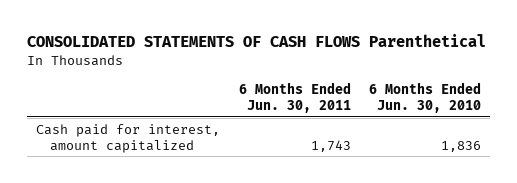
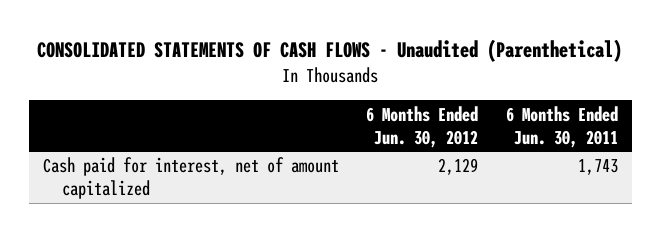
- CONSOLIDATED STATEMENTS OF CASH FLOWS Parenthetical
+ CONSOLIDATED STATEMENTS OF CASH FLOWS - Unaudited (Parenthetical)
- | 6 Months Ended Jun. 30, 2011 | 6 Months Ended Jun. 30, 2010
+ | 6 Months Ended Jun. 30, 2012 | 6 Months Ended Jun. 30, 2011
- Cash paid for interest, amount capitalized | 1,743 | 1,836
+ Cash paid for interest, net of amount capitalized | 2,129 | 1,743

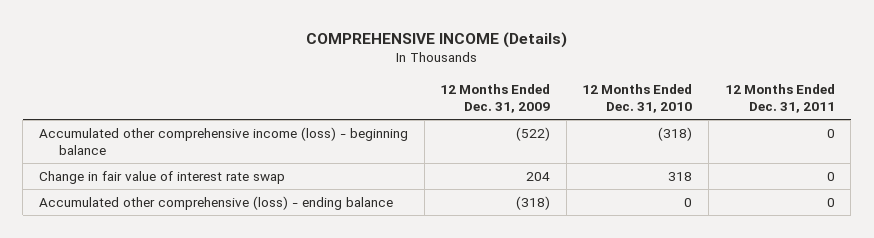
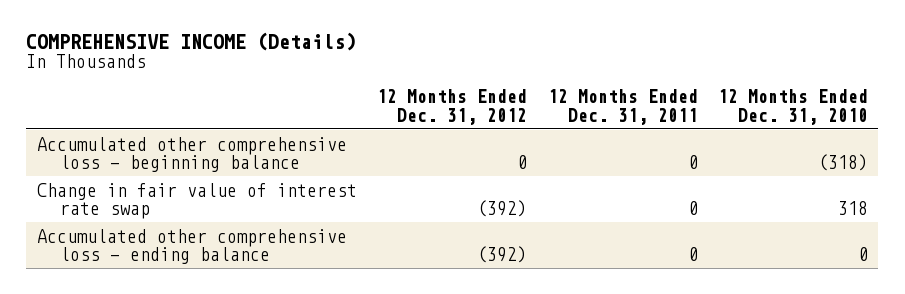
- | 12 Months Ended Dec. 31, 2009 | 12 Months Ended Dec. 31, 2010 | 12 Months Ended Dec. 31, 2011
+ | 12 Months Ended Dec. 31, 2012 | 12 Months Ended Dec. 31, 2011 | 12 Months Ended Dec. 31, 2010
- Accumulated other comprehensive income (loss) - beginning balance | (522) | (318) | 0
+ Accumulated other comprehensive loss - beginning balance | 0 | 0 | (318)
- Accumulated other comprehensive (loss) - ending balance | (318) | 0 | 0
+ Accumulated other comprehensive loss - ending balance | (392) | 0 | 0

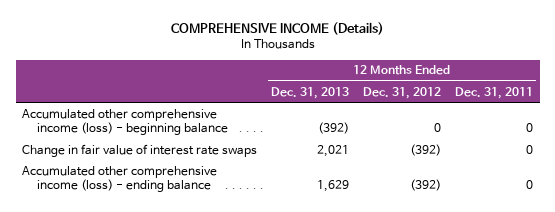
- | 12 Months Ended Dec. 31, 2012 | 12 Months Ended Dec. 31, 2011 | 12 Months Ended Dec. 31, 2010
+ | 12 Months Ended Dec. 31, 2013 | 12 Months Ended Dec. 31, 2012 | 12 Months Ended Dec. 31, 2011
- Accumulated other comprehensive loss - beginning balance | 0 | 0 | (318)
- Change in fair value of interest rate swap | (392) | 0 | 318
- Accumulated other comprehensive loss - ending balance | (392) | 0 | 0
+ Accumulated other comprehensive income (loss) - beginning balance | (392) | 0 | 0
+ Change in fair value of interest rate swaps | 2,021 | (392) | 0
+ Accumulated other comprehensive income (loss) - ending balance | 1,629 | (392) | 0

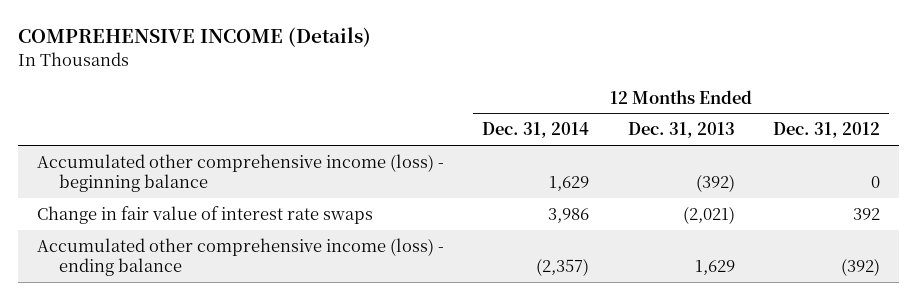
- | 12 Months Ended Dec. 31, 2013 | 12 Months Ended Dec. 31, 2012 | 12 Months Ended Dec. 31, 2011
+ | 12 Months Ended Dec. 31, 2014 | 12 Months Ended Dec. 31, 2013 | 12 Months Ended Dec. 31, 2012
- Change in fair value of interest rate swaps | 2,021 | (392) | 0
+ Change in fair value of interest rate swaps | 3,986 | (2,021) | 392

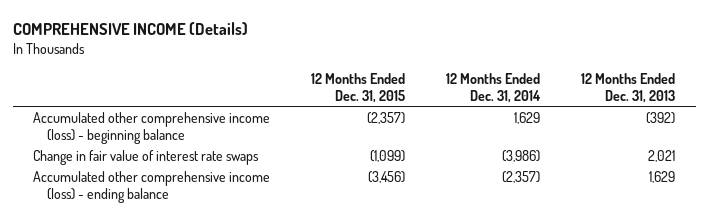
- | 12 Months Ended Dec. 31, 2014 | 12 Months Ended Dec. 31, 2013 | 12 Months Ended Dec. 31, 2012
+ | 12 Months Ended Dec. 31, 2015 | 12 Months Ended Dec. 31, 2014 | 12 Months Ended Dec. 31, 2013
- Change in fair value of interest rate swaps | 3,986 | (2,021) | 392
+ Change in fair value of interest rate swaps | (1,099) | (3,986) | 2,021

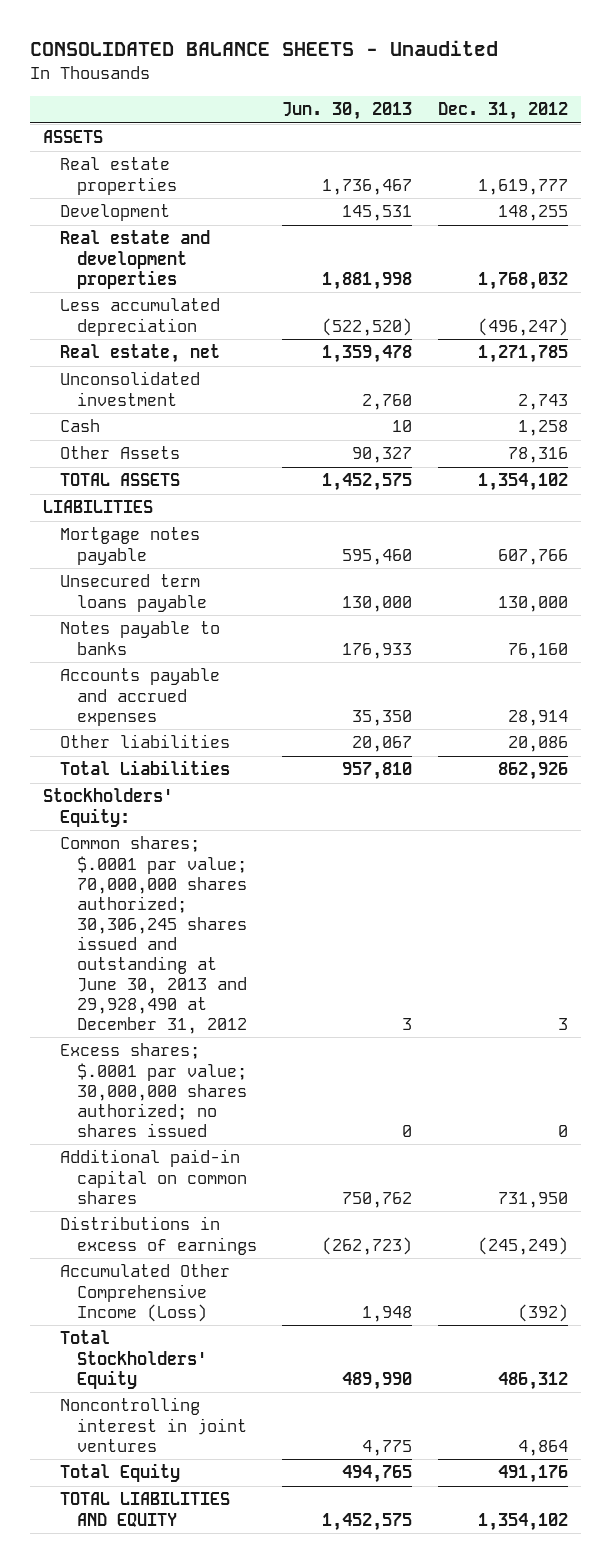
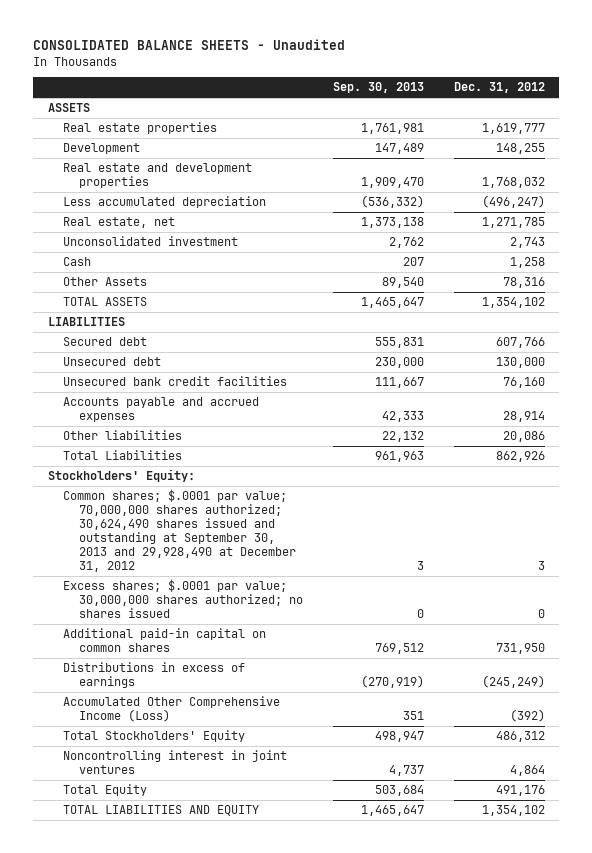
- | Jun. 30, 2013 | Dec. 31, 2012
+ | Sep. 30, 2013 | Dec. 31, 2012
- Mortgage notes payable | 595,460 | 607,766
- Unsecured term loans payable | 130,000 | 130,000
- Notes payable to banks | 176,933 | 76,160
+ Secured debt | 555,831 | 607,766
+ Unsecured debt | 230,000 | 130,000
+ Unsecured bank credit facilities | 111,667 | 76,160
- Common shares; $.0001 par value; 70,000,000 shares authorized; 30,306,245 shares issued and outstanding at June 30, 2013 and 29,928,490 at December 31, 2012 | 3 | 3
+ Common shares; $.0001 par value; 70,000,000 shares authorized; 30,624,490 shares issued and outstanding at September 30, 2013 and 29,928,490 at December 31, 2012 | 3 | 3

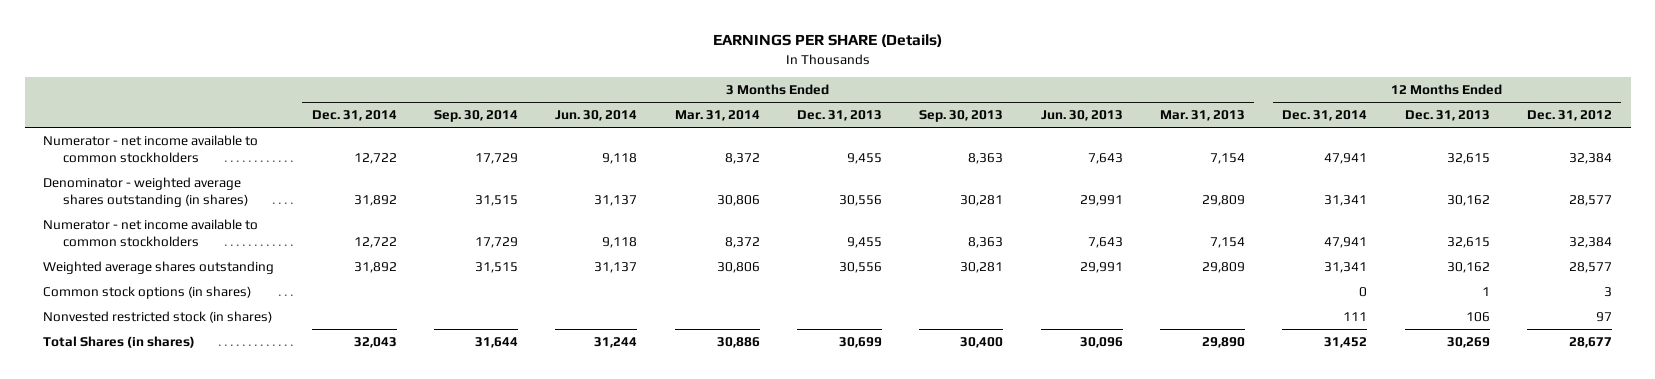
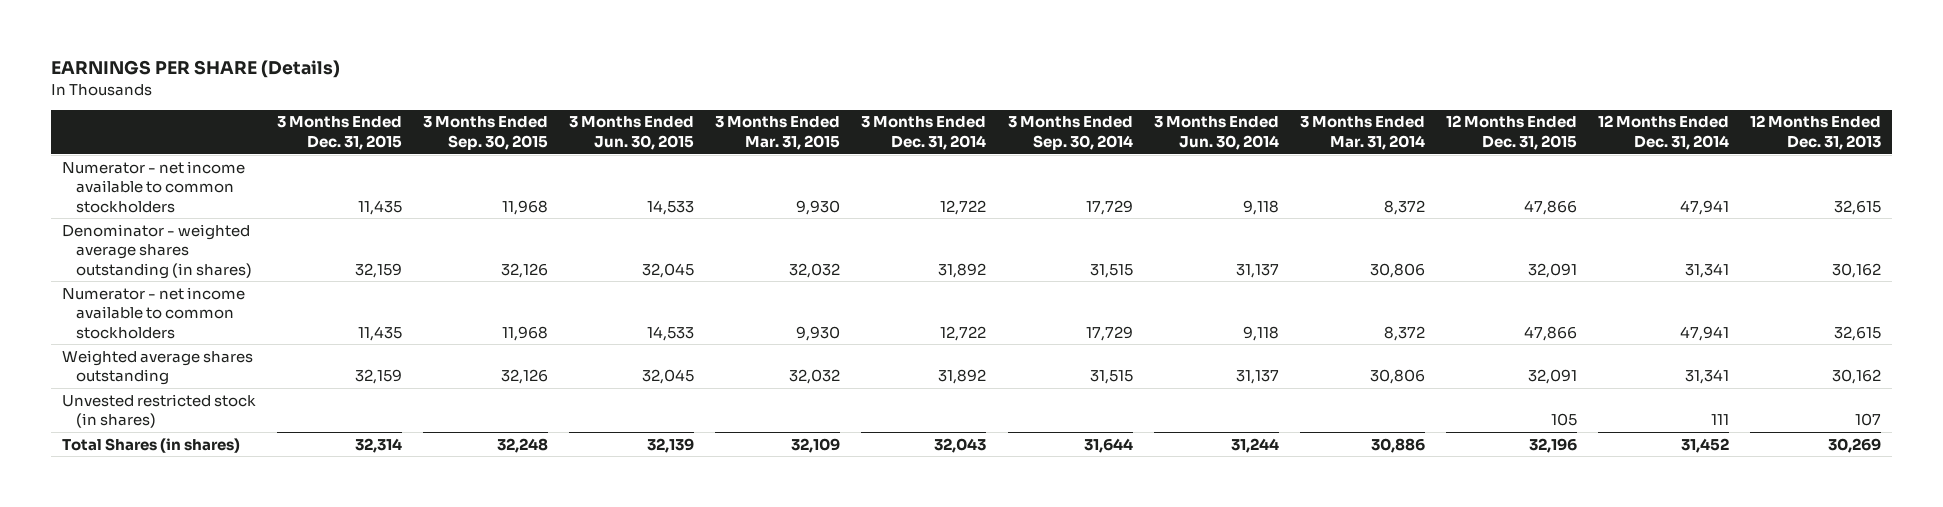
- | 3 Months Ended Dec. 31, 2014 | 3 Months Ended Sep. 30, 2014 | 3 Months Ended Jun. 30, 2014 | 3 Months Ended Mar. 31, 2014 | 3 Months Ended Dec. 31, 2013 | 3 Months Ended Sep. 30, 2013 | 3 Months Ended Jun. 30, 2013 | 3 Months Ended Mar. 31, 2013 | 12 Months Ended Dec. 31, 2014 | 12 Months Ended Dec. 31, 2013 | 12 Months Ended Dec. 31, 2012
+ | 3 Months Ended Dec. 31, 2015 | 3 Months Ended Sep. 30, 2015 | 3 Months Ended Jun. 30, 2015 | 3 Months Ended Mar. 31, 2015 | 3 Months Ended Dec. 31, 2014 | 3 Months Ended Sep. 30, 2014 | 3 Months Ended Jun. 30, 2014 | 3 Months Ended Mar. 31, 2014 | 12 Months Ended Dec. 31, 2015 | 12 Months Ended Dec. 31, 2014 | 12 Months Ended Dec. 31, 2013
- Common stock options (in shares) | | | | | | | | | 0 | 1 | 3
- Nonvested restricted stock (in shares) | | | | | | | | | 111 | 106 | 97
+ Unvested restricted stock (in shares) | | | | | | | | | 105 | 111 | 107

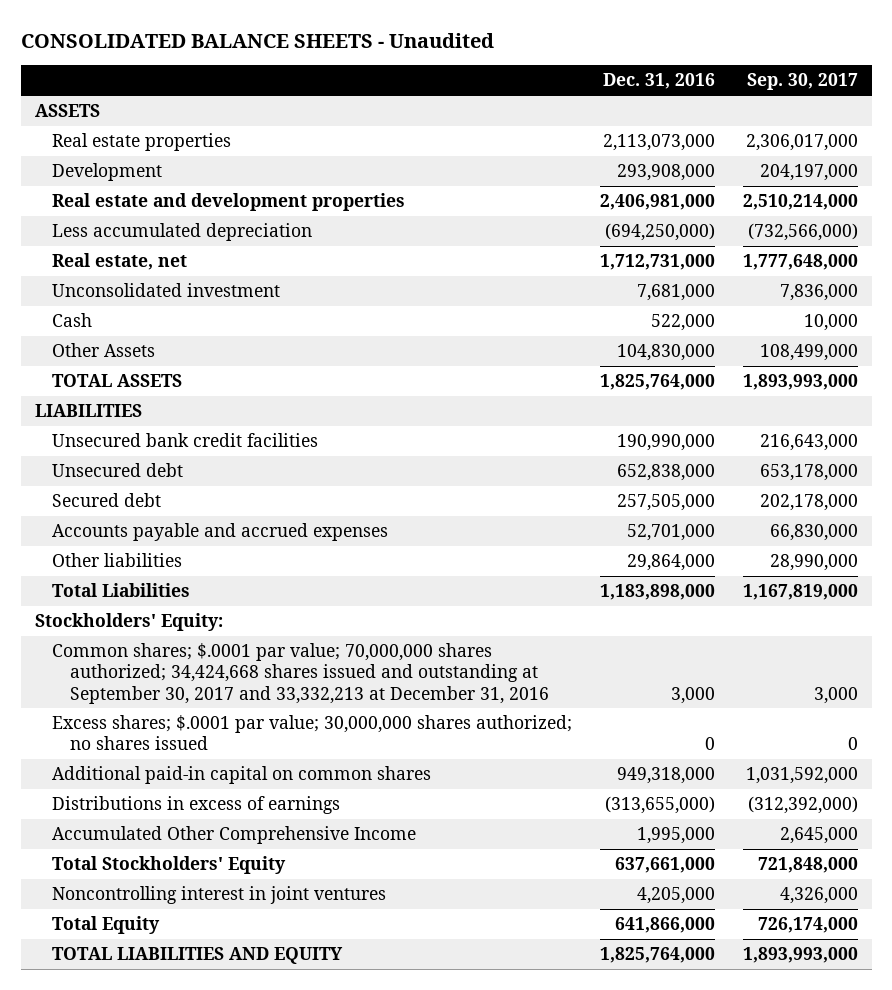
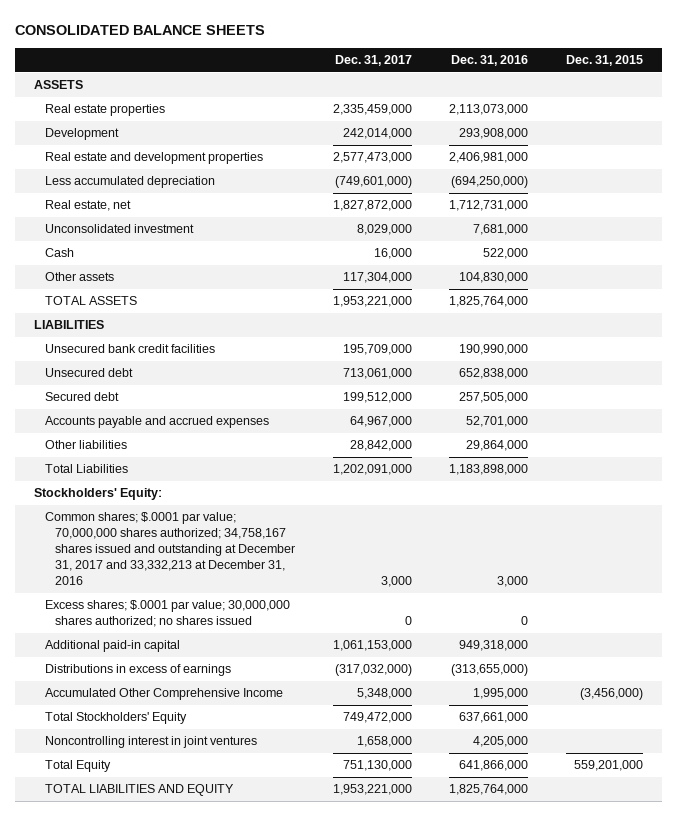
- CONSOLIDATED BALANCE SHEETS - Unaudited
+ CONSOLIDATED BALANCE SHEETS
- | Dec. 31, 2016 | Sep. 30, 2017
+ | Dec. 31, 2017 | Dec. 31, 2016 | Dec. 31, 2015
- Other Assets | 104,830,000 | 108,499,000
+ Other assets | 117,304,000 | 104,830,000 |
- Common shares; $.0001 par value; 70,000,000 shares authorized; 34,424,668 shares issued and outstanding at September 30, 2017 and 33,332,213 at December 31, 2016 | 3,000 | 3,000
+ Common shares; $.0001 par value; 70,000,000 shares authorized; 34,758,167 shares issued and outstanding at December 31, 2017 and 33,332,213 at December 31, 2016 | 3,000 | 3,000 |
- Additional paid-in capital on common shares | 949,318,000 | 1,031,592,000
+ Additional paid-in capital | 1,061,153,000 | 949,318,000 |

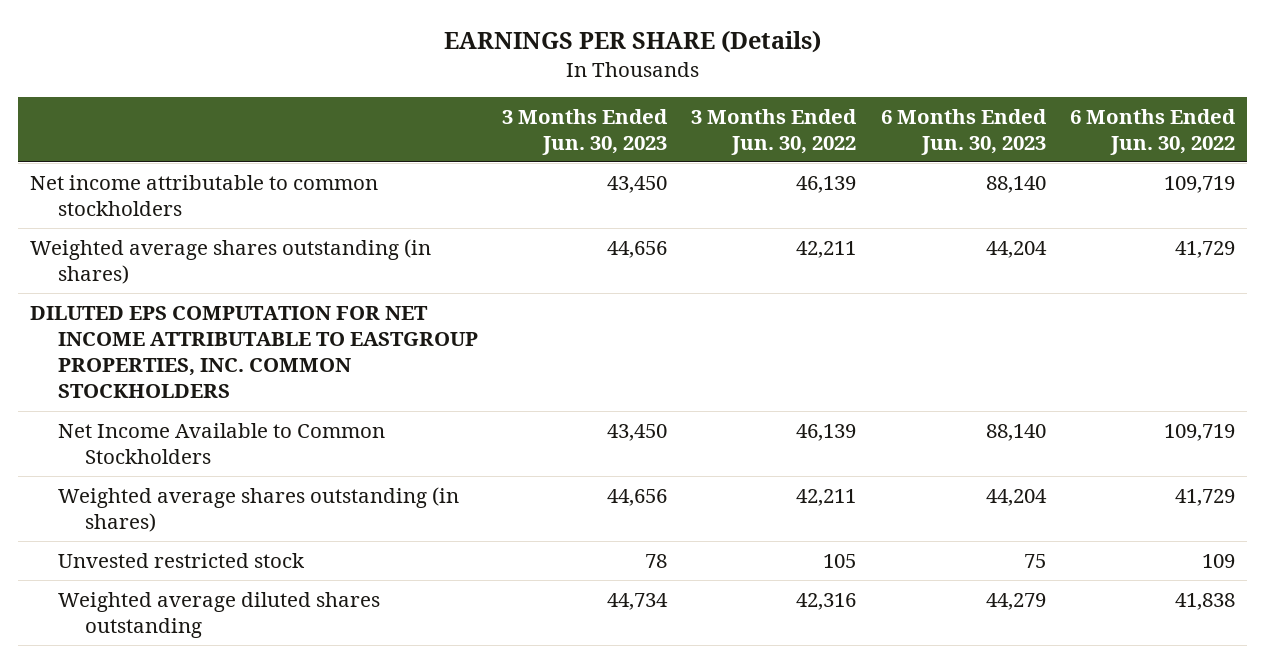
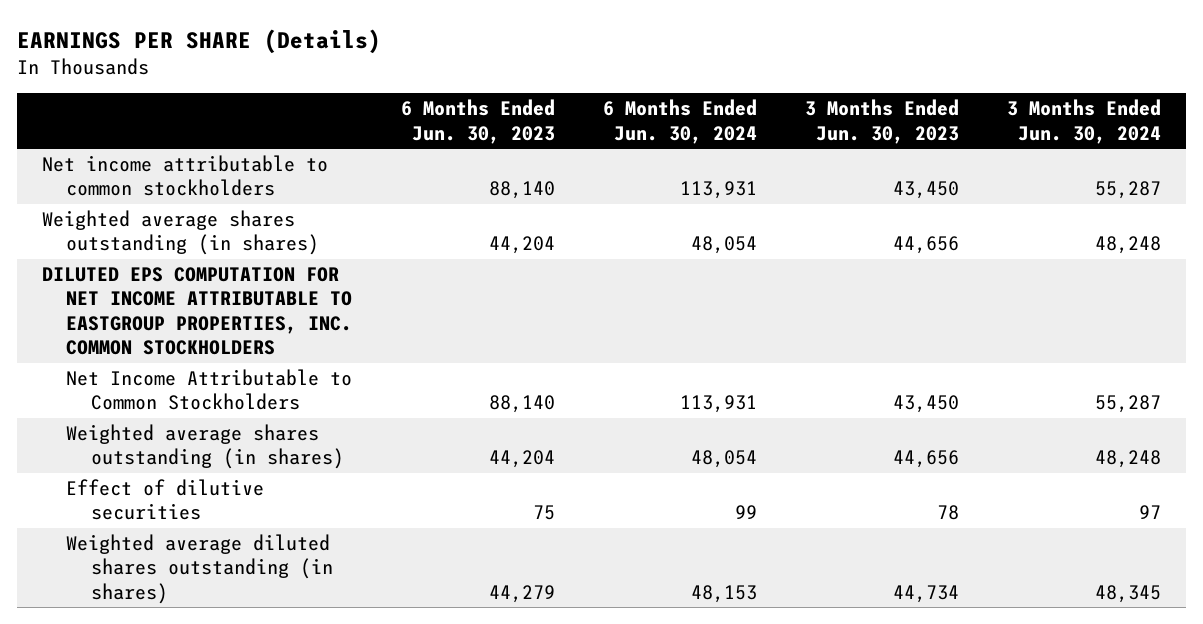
- | 3 Months Ended Jun. 30, 2023 | 3 Months Ended Jun. 30, 2022 | 6 Months Ended Jun. 30, 2023 | 6 Months Ended Jun. 30, 2022
+ | 6 Months Ended Jun. 30, 2023 | 6 Months Ended Jun. 30, 2024 | 3 Months Ended Jun. 30, 2023 | 3 Months Ended Jun. 30, 2024
- Net Income Available to Common Stockholders | 43,450 | 46,139 | 88,140 | 109,719
+ Net Income Attributable to Common Stockholders | 88,140 | 113,931 | 43,450 | 55,287
- Unvested restricted stock | 78 | 105 | 75 | 109
- Weighted average diluted shares outstanding | 44,734 | 42,316 | 44,279 | 41,838
+ Effect of dilutive securities | 75 | 99 | 78 | 97
+ Weighted average diluted shares outstanding (in shares) | 44,279 | 48,153 | 44,734 | 48,345

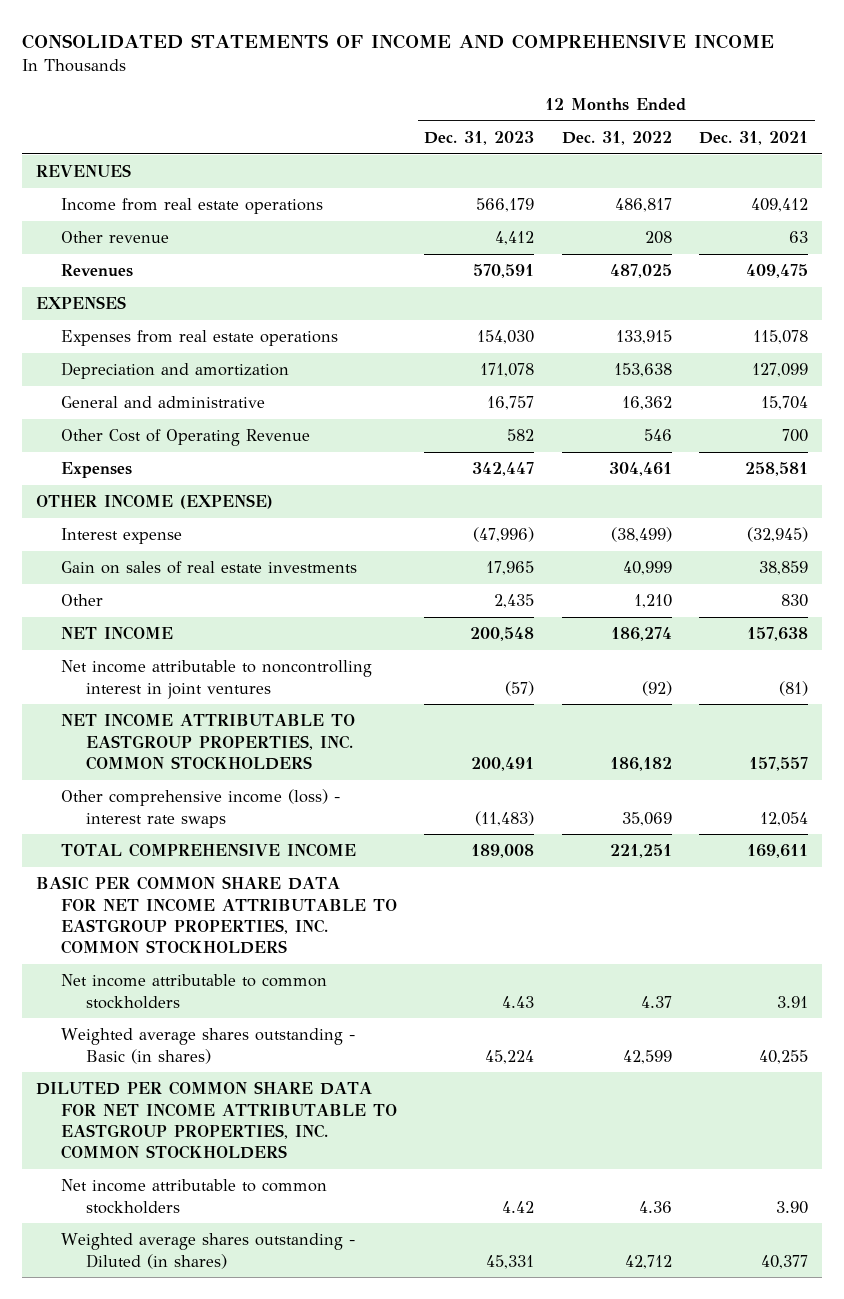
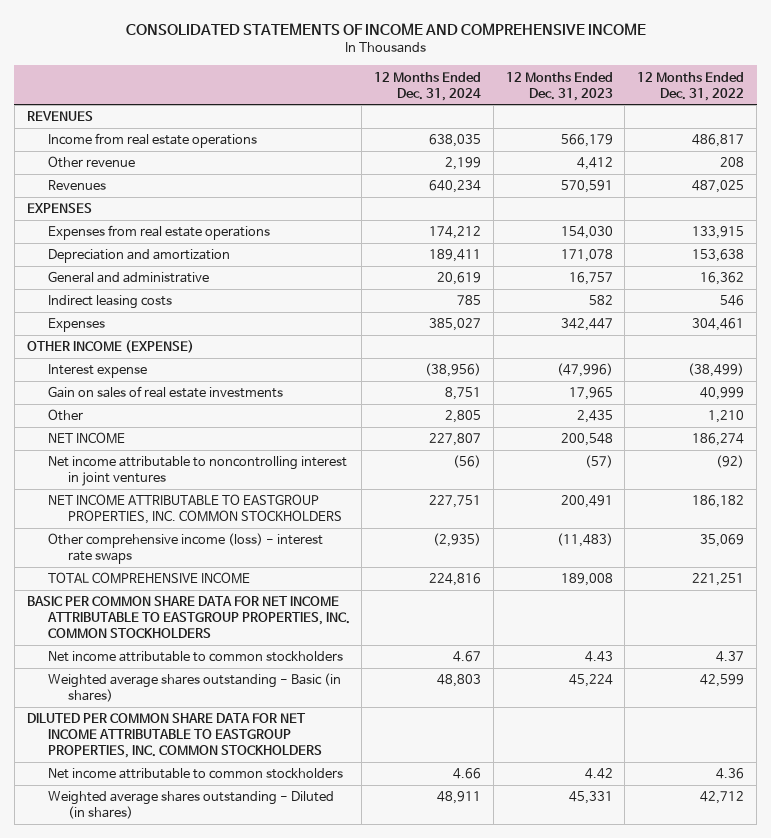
- | 12 Months Ended Dec. 31, 2023 | 12 Months Ended Dec. 31, 2022 | 12 Months Ended Dec. 31, 2021
+ | 12 Months Ended Dec. 31, 2024 | 12 Months Ended Dec. 31, 2023 | 12 Months Ended Dec. 31, 2022
- Other Cost of Operating Revenue | 582 | 546 | 700
+ Indirect leasing costs | 785 | 582 | 546

